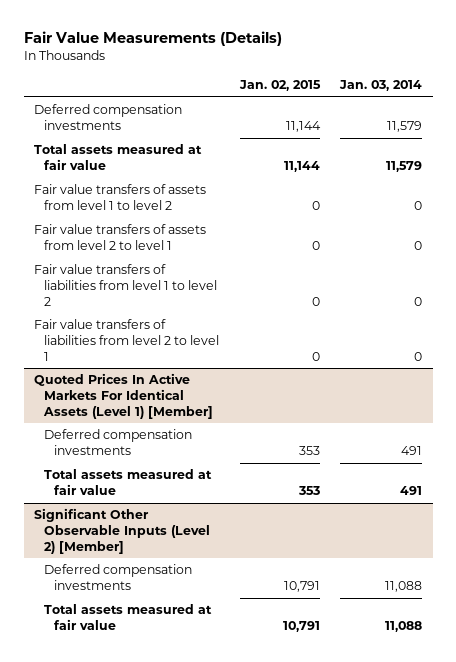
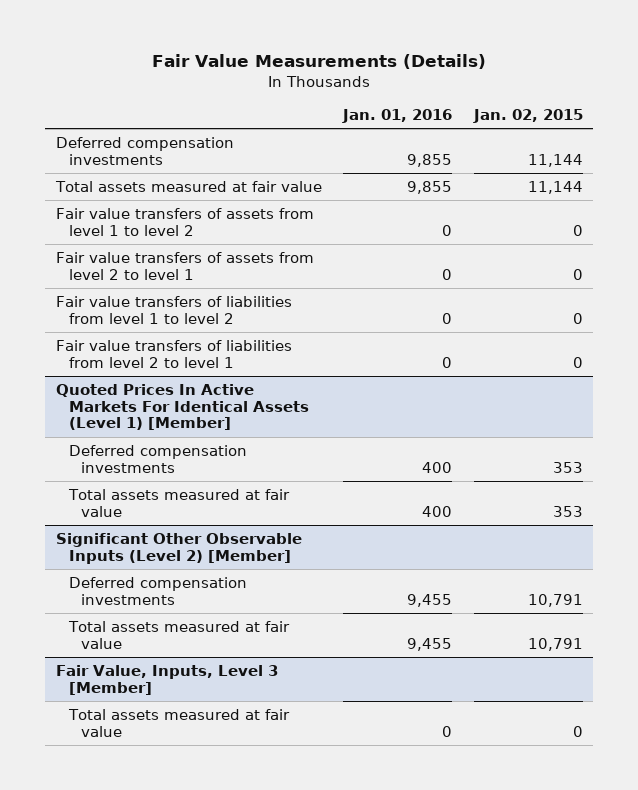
- | Jan. 02, 2015 | Jan. 03, 2014
+ | Jan. 01, 2016 | Jan. 02, 2015
+ Fair Value, Inputs, Level 3 [Member]
+ Total assets measured at fair value | 0 | 0

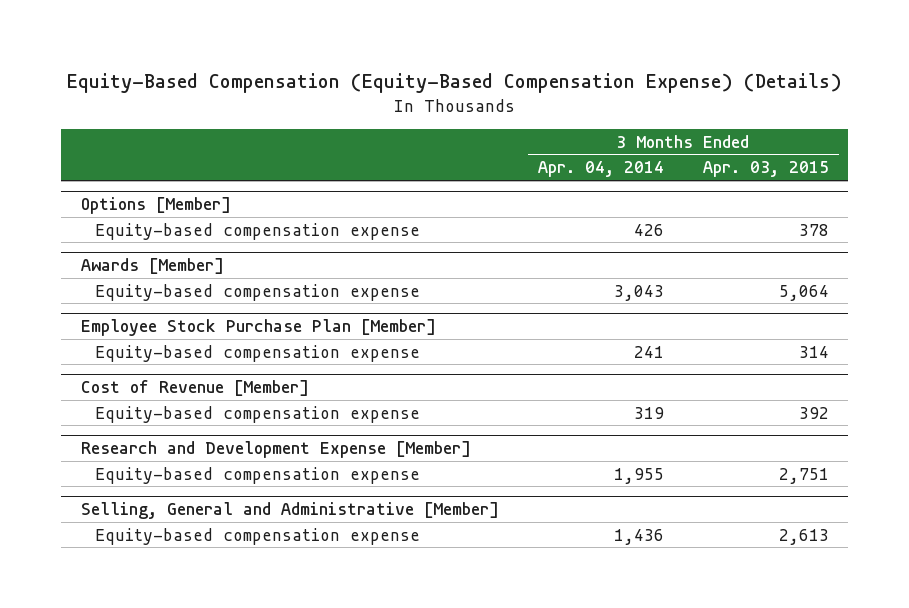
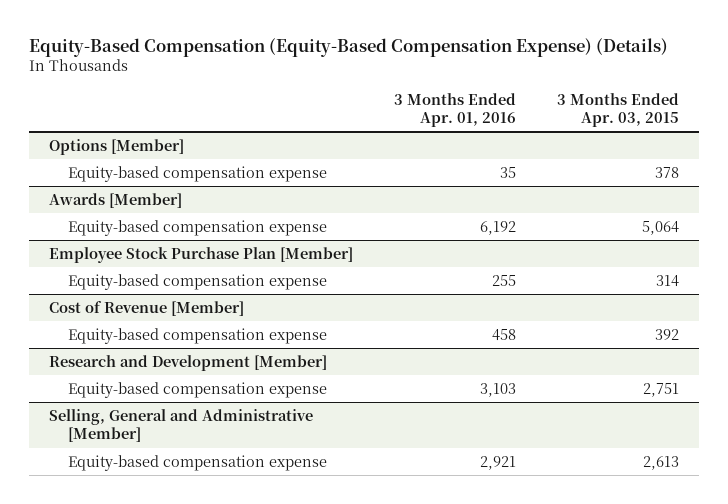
- | 3 Months Ended Apr. 04, 2014 | 3 Months Ended Apr. 03, 2015
+ | 3 Months Ended Apr. 01, 2016 | 3 Months Ended Apr. 03, 2015
- Research and Development Expense [Member]
+ Research and Development [Member]

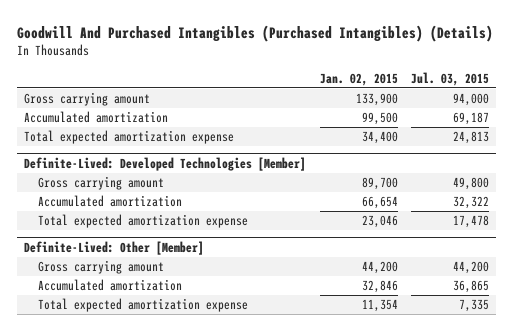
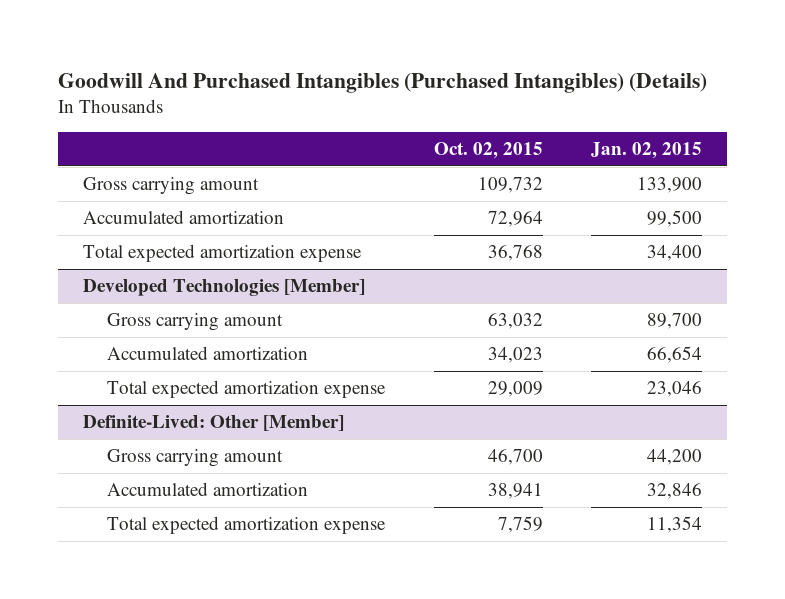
- | Jan. 02, 2015 | Jul. 03, 2015
+ | Oct. 02, 2015 | Jan. 02, 2015
- Definite-Lived: Developed Technologies [Member]
+ Developed Technologies [Member]

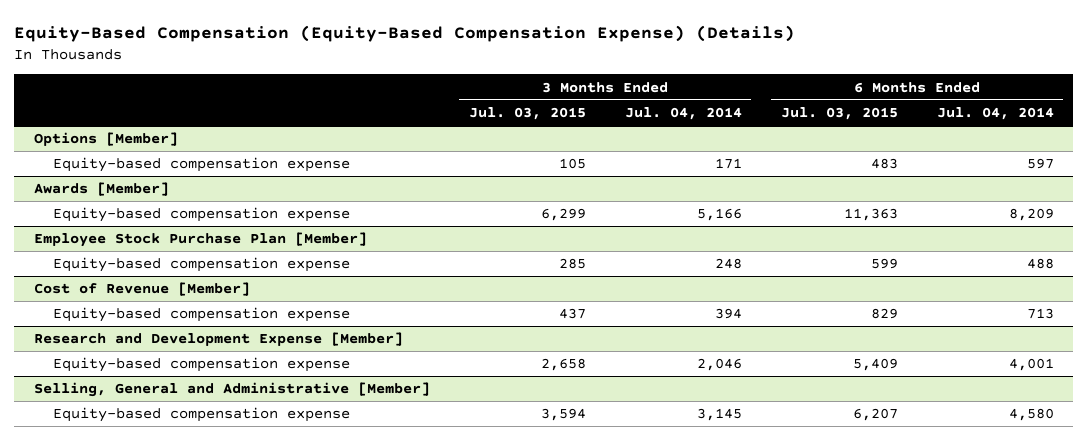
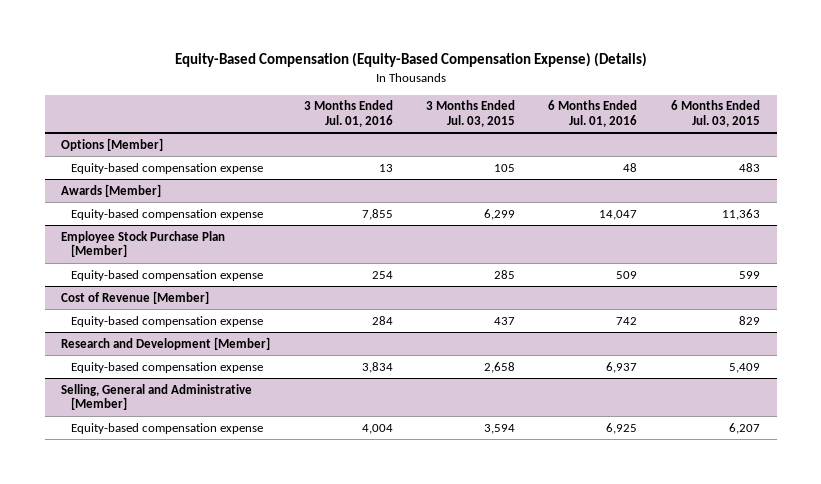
- | 3 Months Ended Jul. 03, 2015 | 3 Months Ended Jul. 04, 2014 | 6 Months Ended Jul. 03, 2015 | 6 Months Ended Jul. 04, 2014
+ | 3 Months Ended Jul. 01, 2016 | 3 Months Ended Jul. 03, 2015 | 6 Months Ended Jul. 01, 2016 | 6 Months Ended Jul. 03, 2015
- Research and Development Expense [Member]
+ Research and Development [Member]

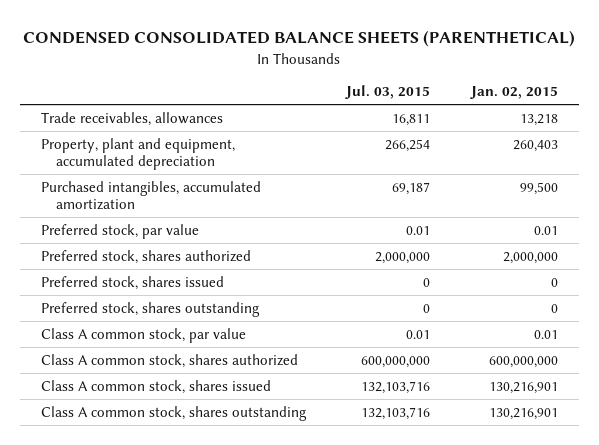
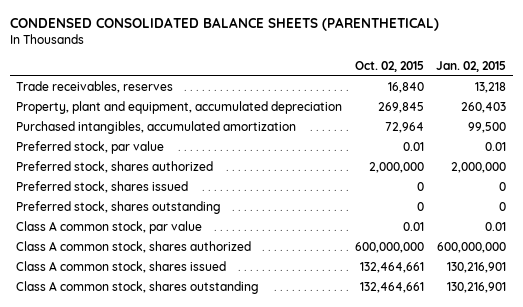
- | Jul. 03, 2015 | Jan. 02, 2015
+ | Oct. 02, 2015 | Jan. 02, 2015
- Trade receivables, allowances | 16,811 | 13,218
+ Trade receivables, reserves | 16,840 | 13,218

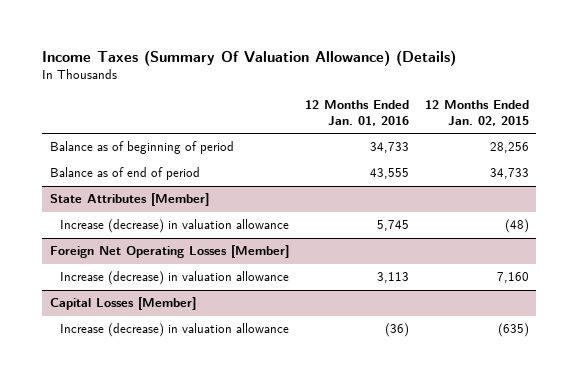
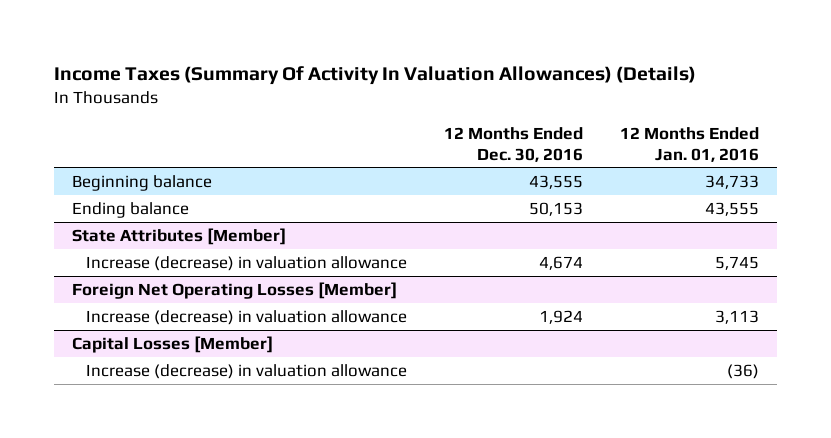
- Income Taxes (Summary Of Valuation Allowance) (Details)
+ Income Taxes (Summary Of Activity In Valuation Allowances) (Details)
- | 12 Months Ended Jan. 01, 2016 | 12 Months Ended Jan. 02, 2015
+ | 12 Months Ended Dec. 30, 2016 | 12 Months Ended Jan. 01, 2016
- Balance as of beginning of period | 34,733 | 28,256
- Balance as of end of period | 43,555 | 34,733
+ Beginning balance | 43,555 | 34,733
+ Ending balance | 50,153 | 43,555

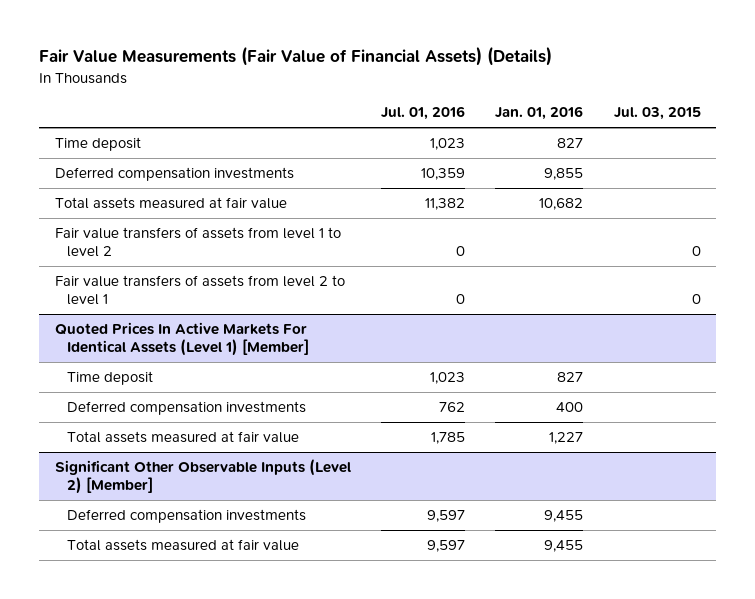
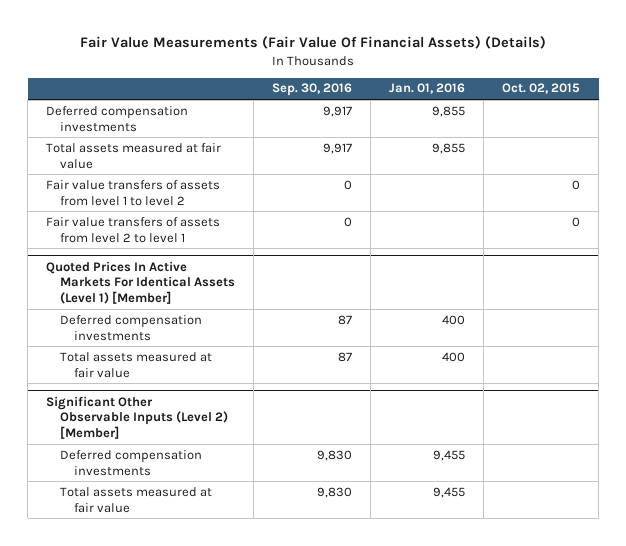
- Fair Value Measurements (Fair Value of Financial Assets) (Details)
+ Fair Value Measurements (Fair Value Of Financial Assets) (Details)
- | Jul. 01, 2016 | Jan. 01, 2016 | Jul. 03, 2015
+ | Sep. 30, 2016 | Jan. 01, 2016 | Oct. 02, 2015
- Time deposit | 1,023 | 827 |
- Total assets measured at fair value | 11,382 | 10,682 |
+ Total assets measured at fair value | 9,917 | 9,855 |
@ Quoted Prices In Active Markets For Identical Assets (Level 1) [Member]
- Time deposit | 1,023 | 827 |
- Total assets measured at fair value | 1,785 | 1,227 |
+ Total assets measured at fair value | 87 | 400 |

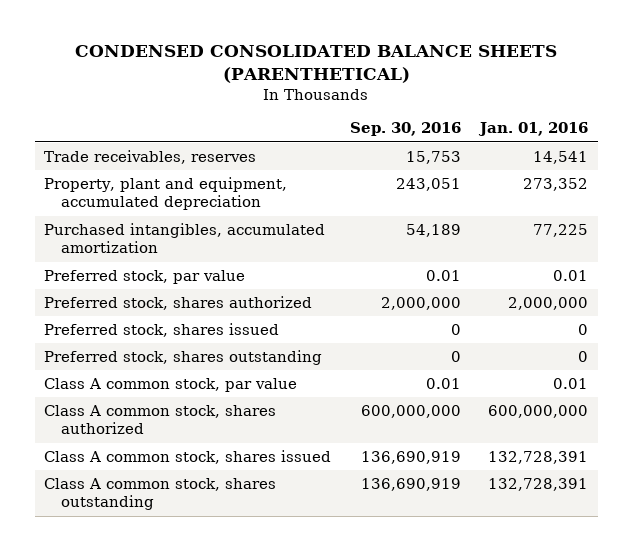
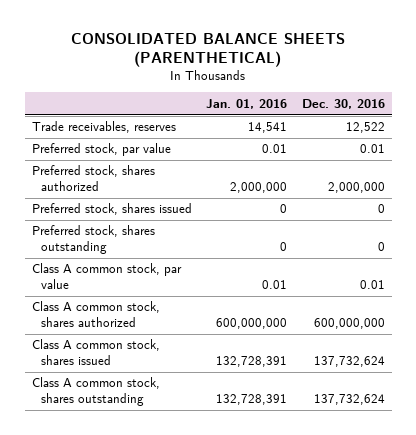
- CONDENSED CONSOLIDATED BALANCE SHEETS (PARENTHETICAL)
+ CONSOLIDATED BALANCE SHEETS (PARENTHETICAL)
- | Sep. 30, 2016 | Jan. 01, 2016
+ | Jan. 01, 2016 | Dec. 30, 2016
- Property, plant and equipment, accumulated depreciation | 243,051 | 273,352
- Purchased intangibles, accumulated amortization | 54,189 | 77,225

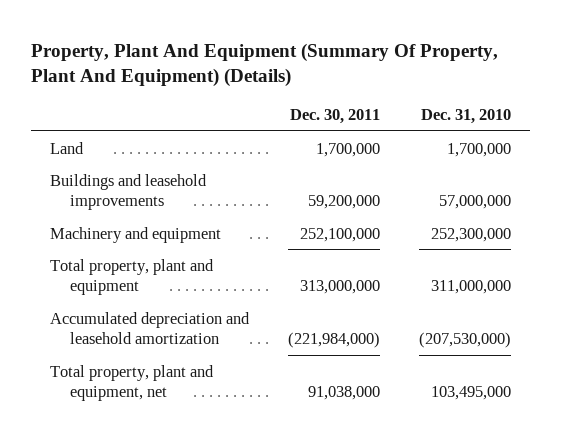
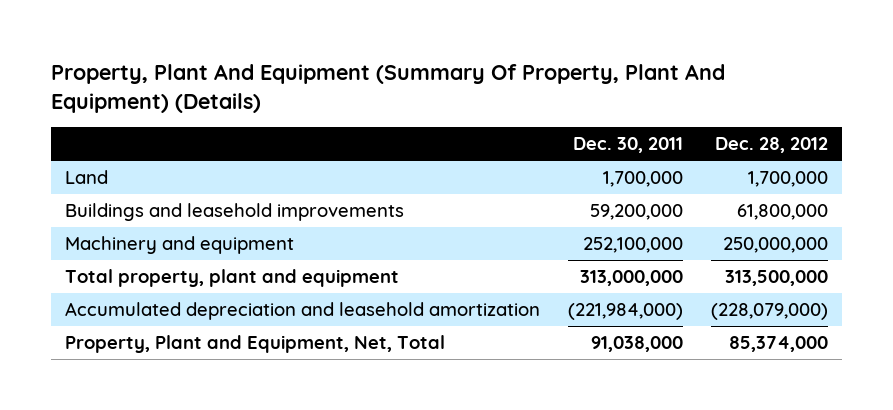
- | Dec. 30, 2011 | Dec. 31, 2010
+ | Dec. 30, 2011 | Dec. 28, 2012
- Total property, plant and equipment, net | 91,038,000 | 103,495,000
+ Property, Plant and Equipment, Net, Total | 91,038,000 | 85,374,000

